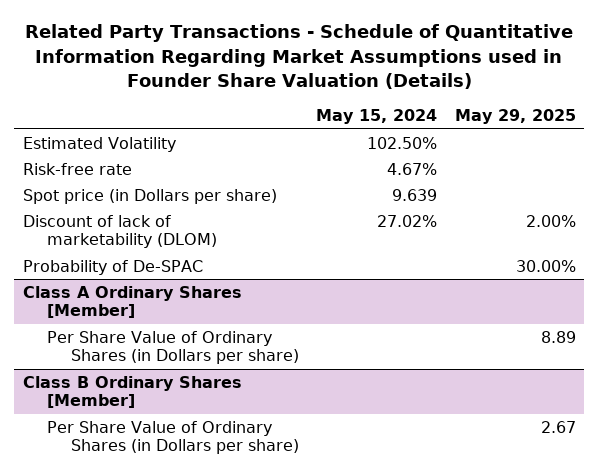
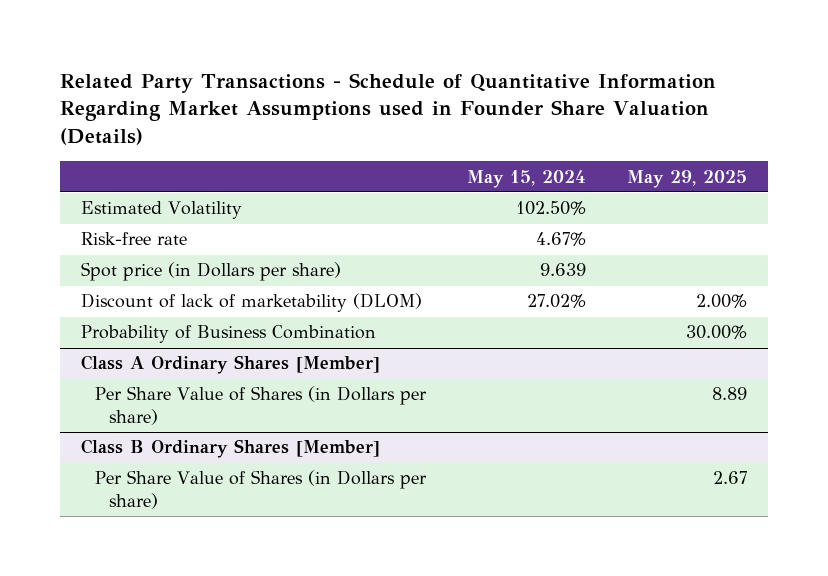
- Probability of De-SPAC | | 30.00%
+ Probability of Business Combination | | 30.00%
@ Class A Ordinary Shares [Member]
- Per Share Value of Ordinary Shares (in Dollars per share) | | 8.89
+ Per Share Value of Shares (in Dollars per share) | | 8.89
@ Class B Ordinary Shares [Member]
- Per Share Value of Ordinary Shares (in Dollars per share) | | 2.67
+ Per Share Value of Shares (in Dollars per share) | | 2.67

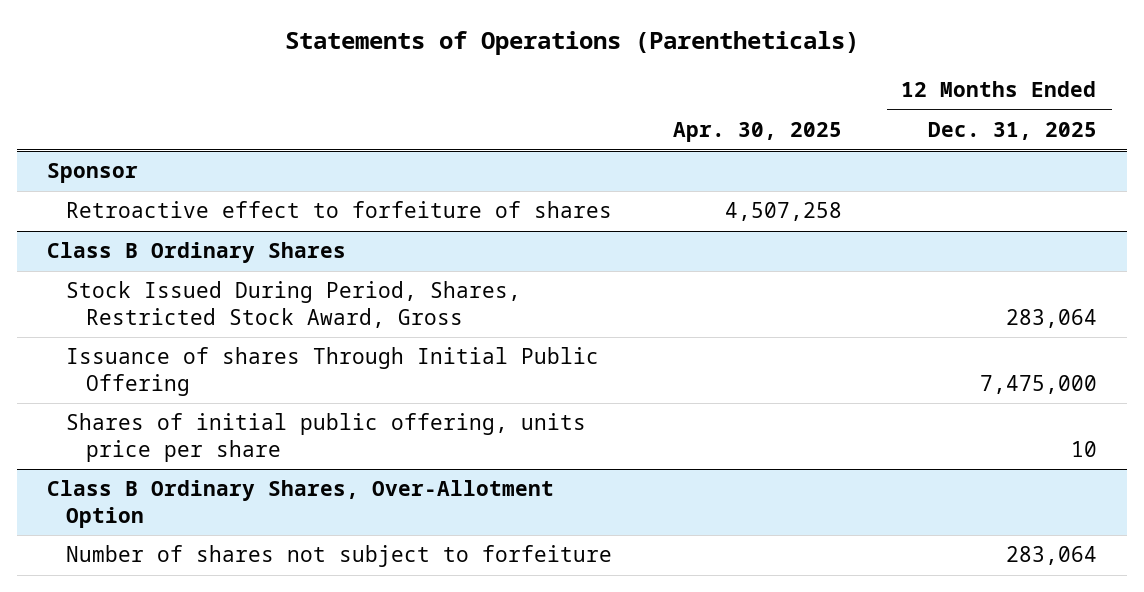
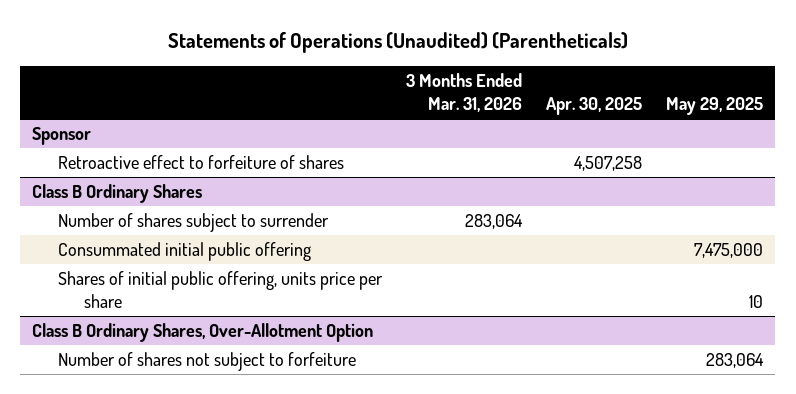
- Statements of Operations (Parentheticals)
+ Statements of Operations (Unaudited) (Parentheticals)
- | Apr. 30, 2025 | 12 Months Ended Dec. 31, 2025
+ | 3 Months Ended Mar. 31, 2026 | Apr. 30, 2025 | May 29, 2025
@ Class B Ordinary Shares
- Stock Issued During Period, Shares, Restricted Stock Award, Gross | | 283,064
- Issuance of shares Through Initial Public Offering | | 7,475,000
+ Number of shares subject to surrender | 283,064 | |
+ Consummated initial public offering | | | 7,475,000

